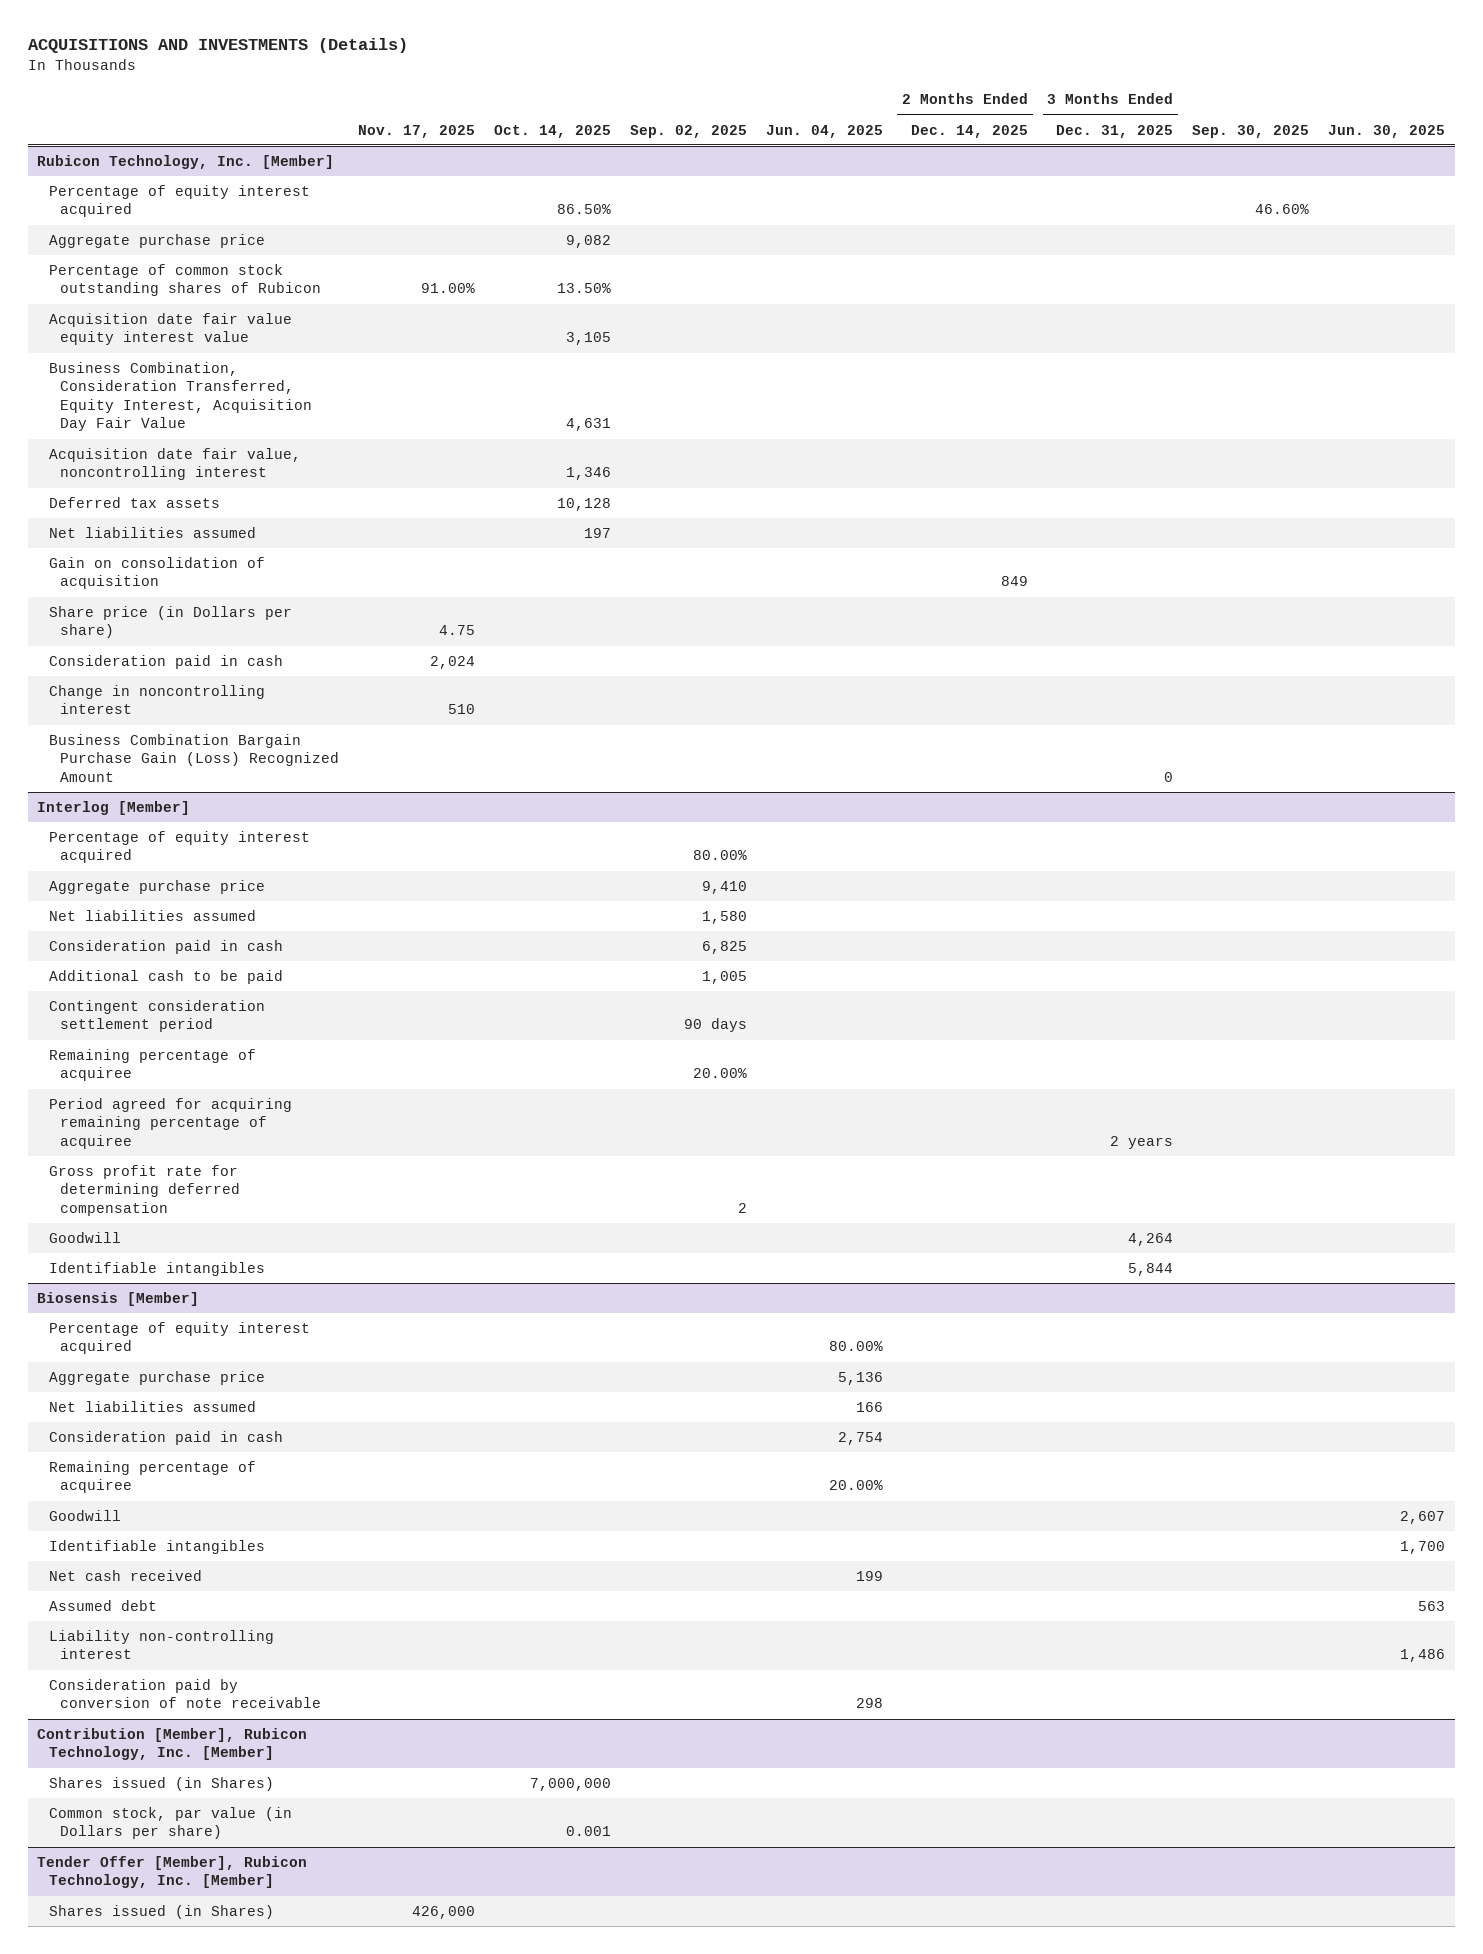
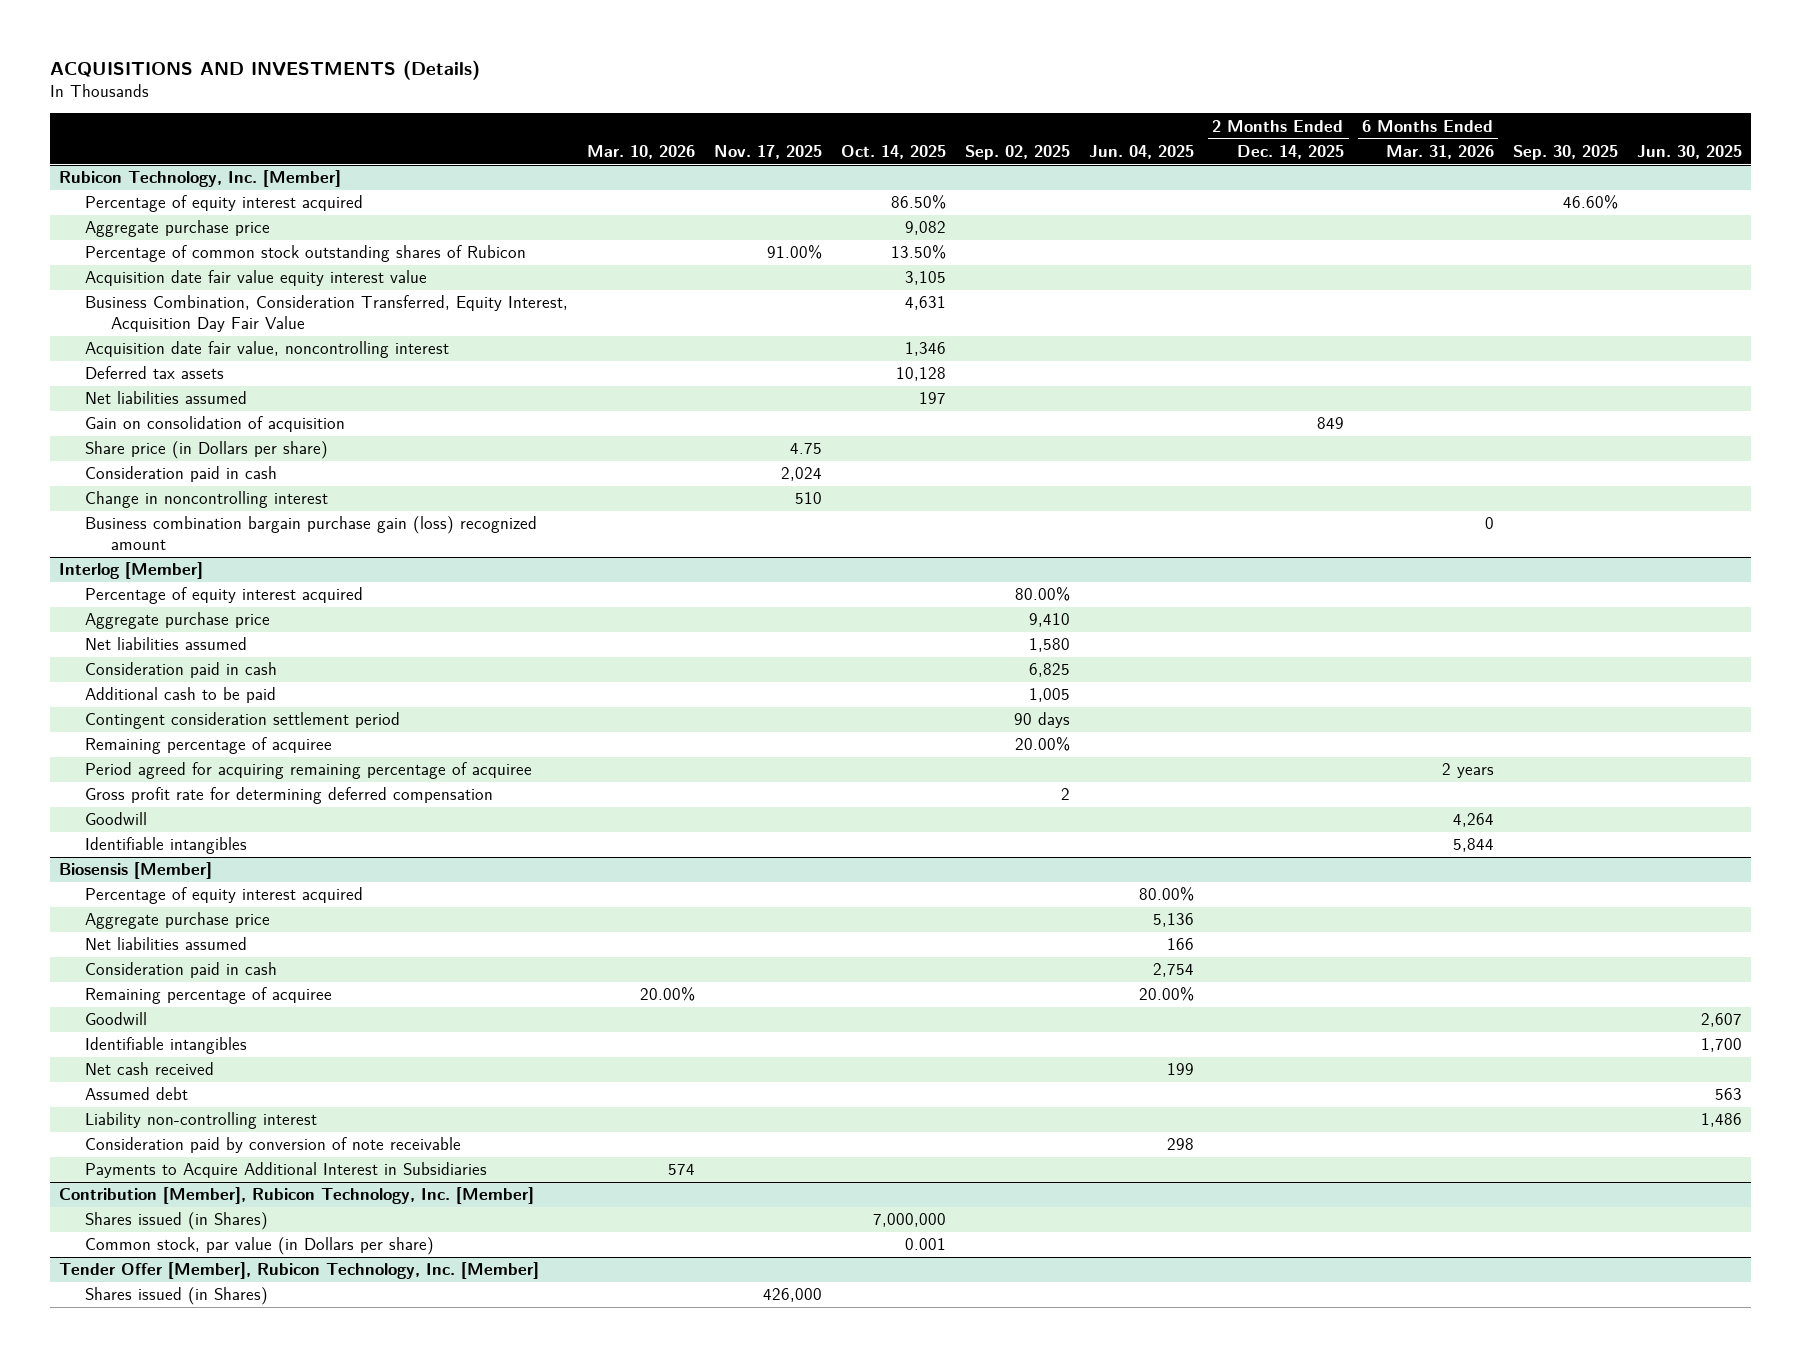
- | Nov. 17, 2025 | Oct. 14, 2025 | Sep. 02, 2025 | Jun. 04, 2025 | 2 Months Ended Dec. 14, 2025 | 3 Months Ended Dec. 31, 2025 | Sep. 30, 2025 | Jun. 30, 2025
+ | Mar. 10, 2026 | Nov. 17, 2025 | Oct. 14, 2025 | Sep. 02, 2025 | Jun. 04, 2025 | 2 Months Ended Dec. 14, 2025 | 6 Months Ended Mar. 31, 2026 | Sep. 30, 2025 | Jun. 30, 2025
@ Rubicon Technology, Inc. [Member]
- Business Combination Bargain Purchase Gain (Loss) Recognized Amount | | | | | | 0 | |
+ Business combination bargain purchase gain (loss) recognized amount | | | | | | | 0 | |
@ Biosensis [Member]
+ Payments to Acquire Additional Interest in Subsidiaries | 574 | | | | | | | |

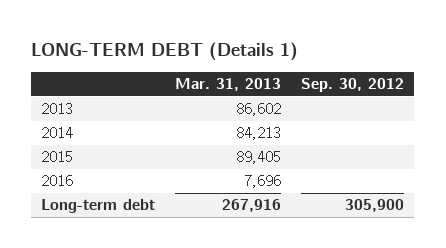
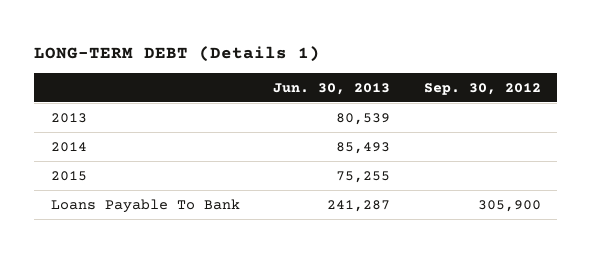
- | Mar. 31, 2013 | Sep. 30, 2012
+ | Jun. 30, 2013 | Sep. 30, 2012
- 2016 | 7,696 |
- Long-term debt | 267,916 | 305,900
+ Loans Payable To Bank | 241,287 | 305,900

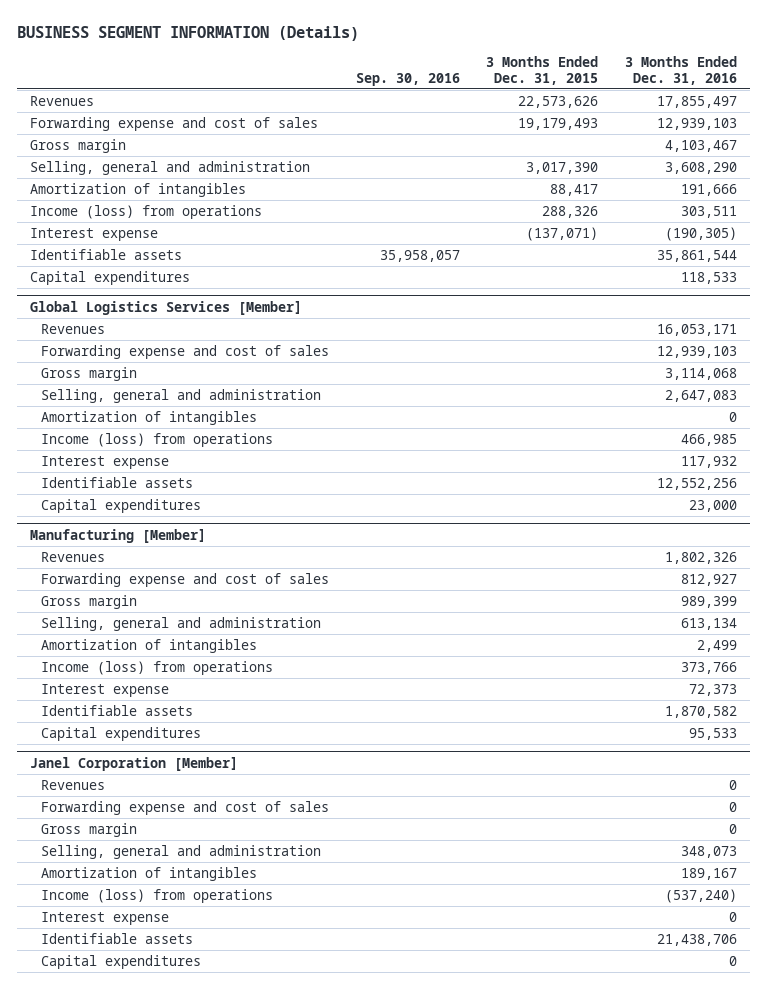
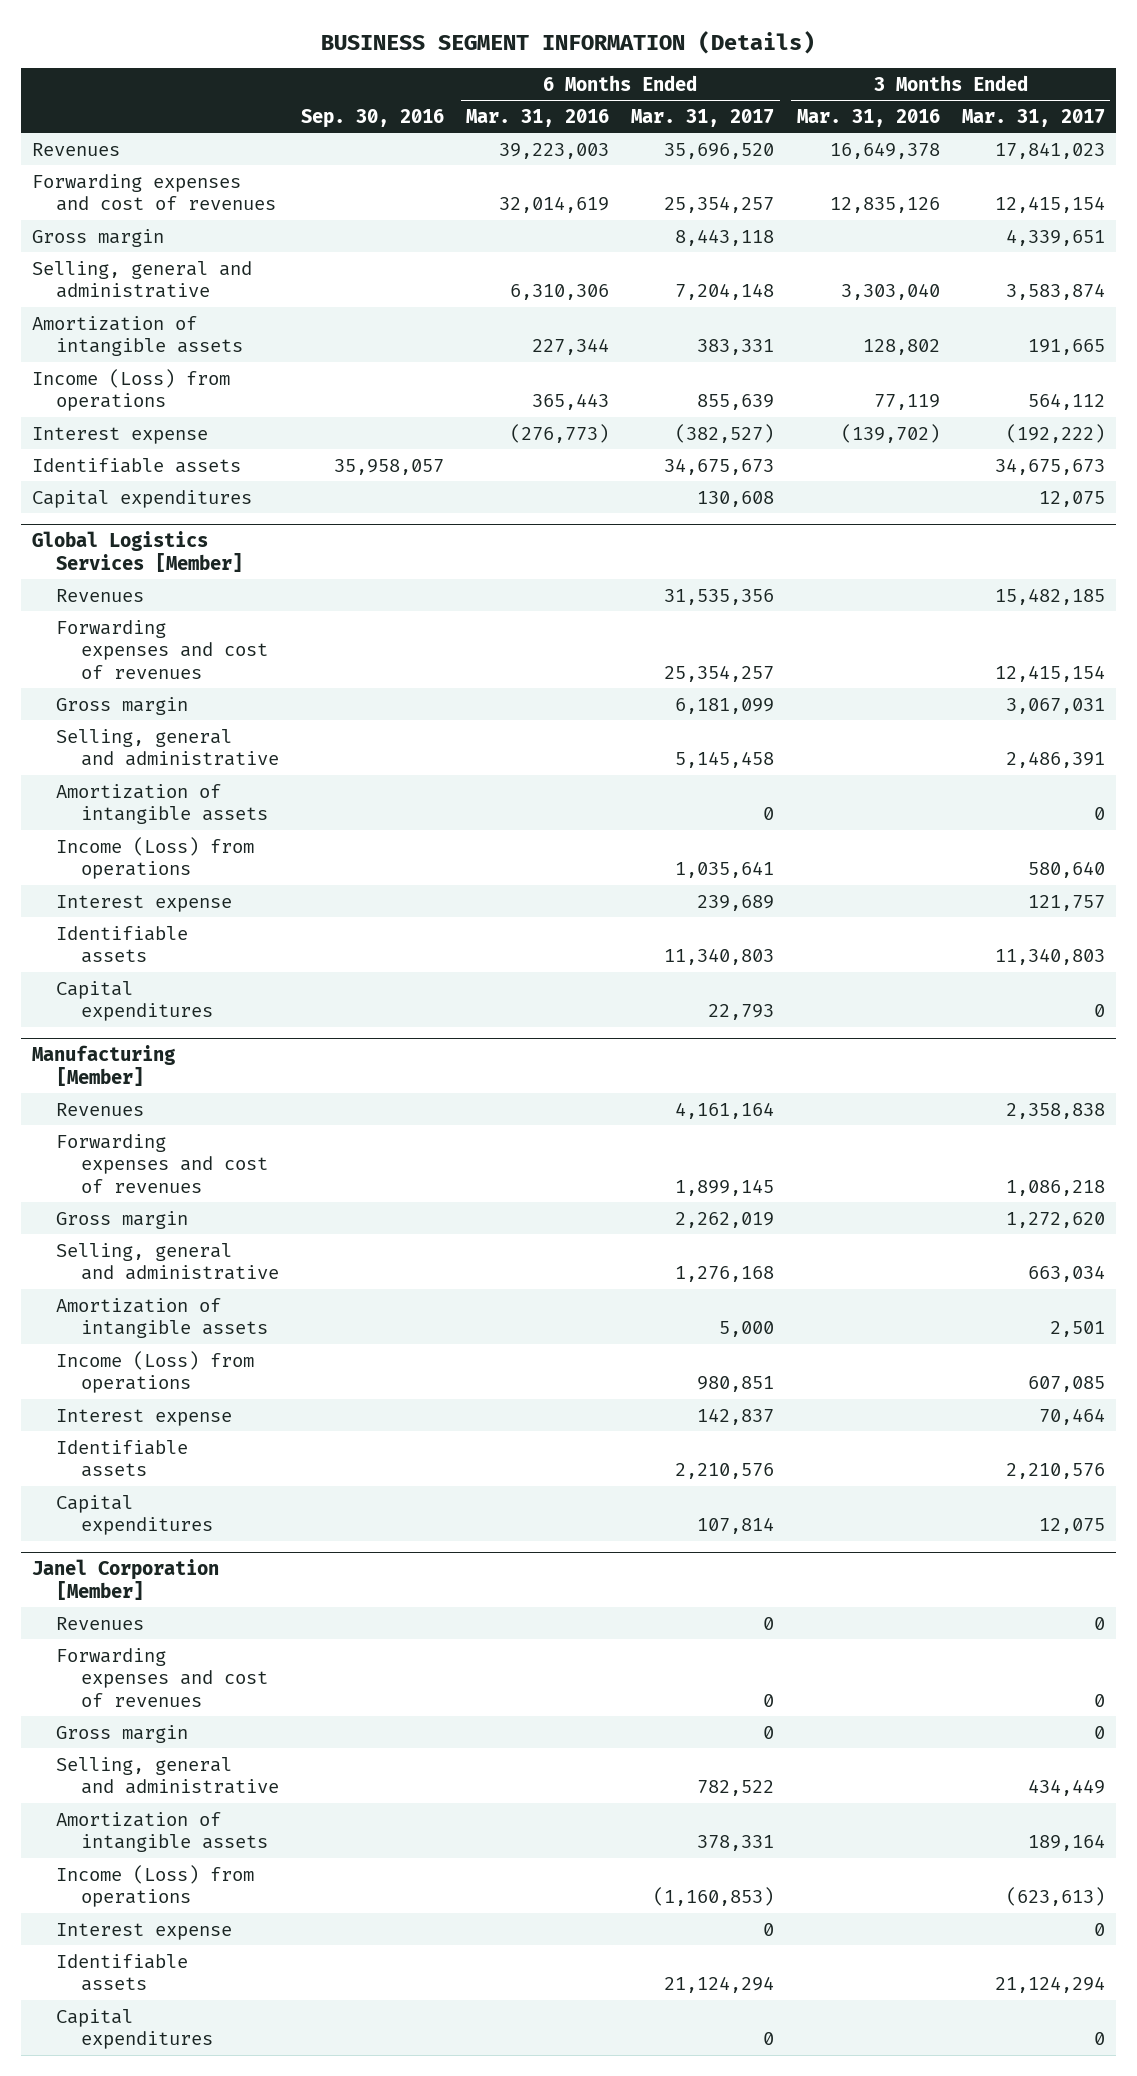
- | Sep. 30, 2016 | 3 Months Ended Dec. 31, 2015 | 3 Months Ended Dec. 31, 2016
+ | Sep. 30, 2016 | 6 Months Ended Mar. 31, 2016 | 6 Months Ended Mar. 31, 2017 | 3 Months Ended Mar. 31, 2016 | 3 Months Ended Mar. 31, 2017
- Forwarding expense and cost of sales | | 19,179,493 | 12,939,103
+ Forwarding expenses and cost of revenues | | 32,014,619 | 25,354,257 | 12,835,126 | 12,415,154
- Selling, general and administration | | 3,017,390 | 3,608,290
- Amortization of intangibles | | 88,417 | 191,666
- Income (loss) from operations | | 288,326 | 303,511
+ Selling, general and administrative | | 6,310,306 | 7,204,148 | 3,303,040 | 3,583,874
+ Amortization of intangible assets | | 227,344 | 383,331 | 128,802 | 191,665
+ Income (Loss) from operations | | 365,443 | 855,639 | 77,119 | 564,112
@ Global Logistics Services [Member]
- Forwarding expense and cost of sales | | | 12,939,103
+ Forwarding expenses and cost of revenues | | | 25,354,257 | | 12,415,154
- Selling, general and administration | | | 2,647,083
- Amortization of intangibles | | | 0
- Income (loss) from operations | | | 466,985
+ Selling, general and administrative | | | 5,145,458 | | 2,486,391
+ Amortization of intangible assets | | | 0 | | 0
+ Income (Loss) from operations | | | 1,035,641 | | 580,640
@ Manufacturing [Member]
- Forwarding expense and cost of sales | | | 812,927
+ Forwarding expenses and cost of revenues | | | 1,899,145 | | 1,086,218
- Selling, general and administration | | | 613,134
- Amortization of intangibles | | | 2,499
- Income (loss) from operations | | | 373,766
+ Selling, general and administrative | | | 1,276,168 | | 663,034
+ Amortization of intangible assets | | | 5,000 | | 2,501
+ Income (Loss) from operations | | | 980,851 | | 607,085
@ Janel Corporation [Member]
- Forwarding expense and cost of sales | | | 0
+ Forwarding expenses and cost of revenues | | | 0 | | 0
- Selling, general and administration | | | 348,073
- Amortization of intangibles | | | 189,167
- Income (loss) from operations | | | (537,240)
+ Selling, general and administrative | | | 782,522 | | 434,449
+ Amortization of intangible assets | | | 378,331 | | 189,164
+ Income (Loss) from operations | | | (1,160,853) | | (623,613)

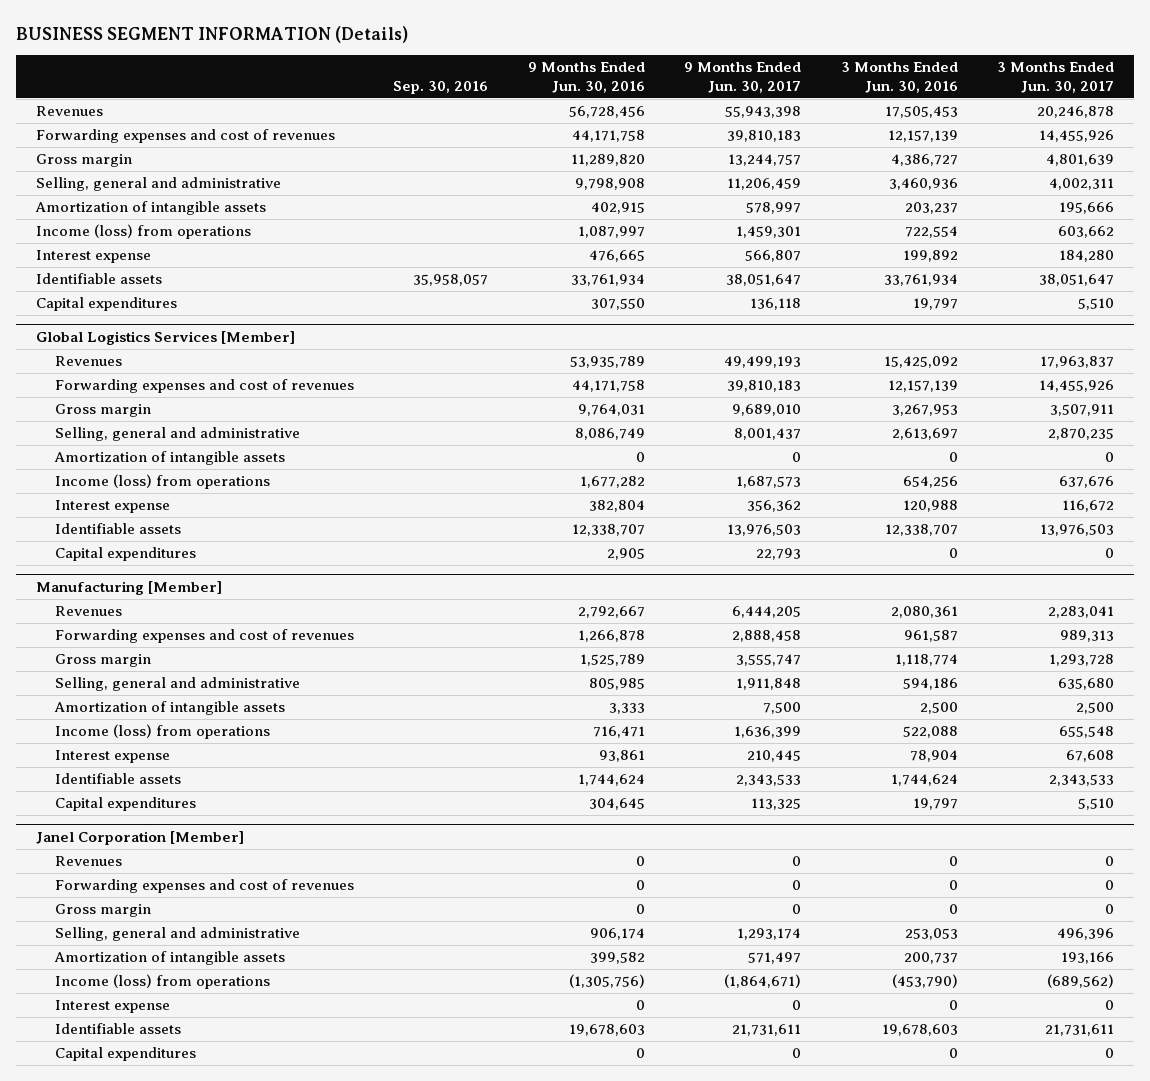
- | Sep. 30, 2016 | 6 Months Ended Mar. 31, 2016 | 6 Months Ended Mar. 31, 2017 | 3 Months Ended Mar. 31, 2016 | 3 Months Ended Mar. 31, 2017
+ | Sep. 30, 2016 | 9 Months Ended Jun. 30, 2016 | 9 Months Ended Jun. 30, 2017 | 3 Months Ended Jun. 30, 2016 | 3 Months Ended Jun. 30, 2017
- Income (Loss) from operations | | 365,443 | 855,639 | 77,119 | 564,112
+ Income (loss) from operations | | 1,087,997 | 1,459,301 | 722,554 | 603,662
@ Global Logistics Services [Member]
- Income (Loss) from operations | | | 1,035,641 | | 580,640
+ Income (loss) from operations | | 1,677,282 | 1,687,573 | 654,256 | 637,676
@ Manufacturing [Member]
- Income (Loss) from operations | | | 980,851 | | 607,085
+ Income (loss) from operations | | 716,471 | 1,636,399 | 522,088 | 655,548
@ Janel Corporation [Member]
- Income (Loss) from operations | | | (1,160,853) | | (623,613)
+ Income (loss) from operations | | (1,305,756) | (1,864,671) | (453,790) | (689,562)

